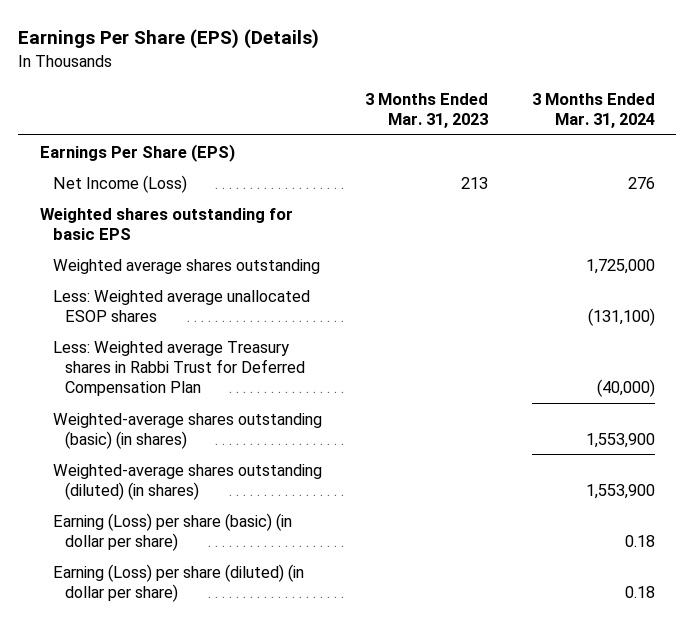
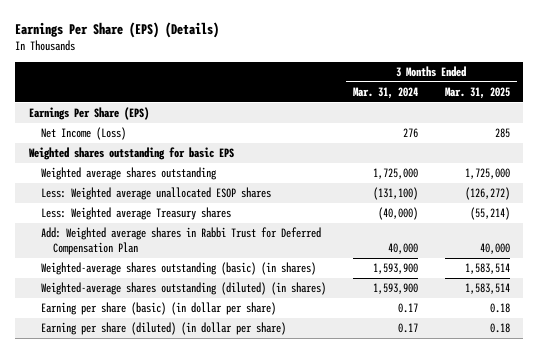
- | 3 Months Ended Mar. 31, 2023 | 3 Months Ended Mar. 31, 2024
+ | 3 Months Ended Mar. 31, 2024 | 3 Months Ended Mar. 31, 2025
- Less: Weighted average Treasury shares in Rabbi Trust for Deferred Compensation Plan | | (40,000)
- Weighted-average shares outstanding (basic) (in shares) | | 1,553,900
- Weighted-average shares outstanding (diluted) (in shares) | | 1,553,900
- Earning (Loss) per share (basic) (in dollar per share) | | 0.18
- Earning (Loss) per share (diluted) (in dollar per share) | | 0.18
+ Less: Weighted average Treasury shares | (40,000) | (55,214)
+ Add: Weighted average shares in Rabbi Trust for Deferred Compensation Plan | 40,000 | 40,000
+ Weighted-average shares outstanding (basic) (in shares) | 1,593,900 | 1,583,514
+ Weighted-average shares outstanding (diluted) (in shares) | 1,593,900 | 1,583,514
+ Earning per share (basic) (in dollar per share) | 0.17 | 0.18
+ Earning per share (diluted) (in dollar per share) | 0.17 | 0.18

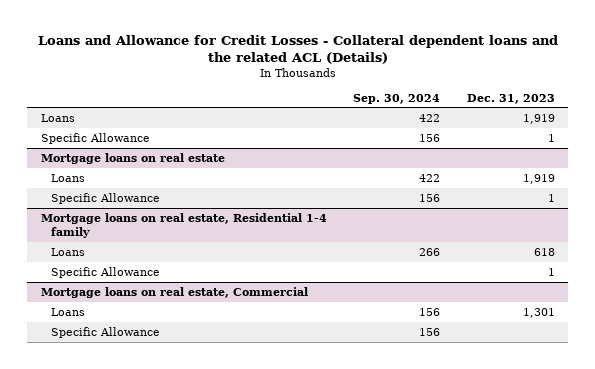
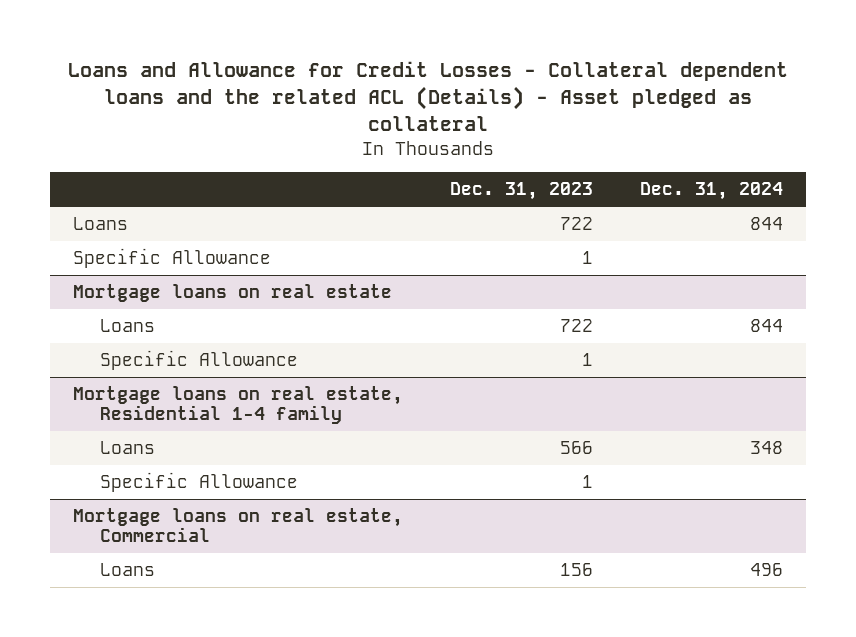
- Loans and Allowance for Credit Losses - Collateral dependent loans and the related ACL (Details)
+ Loans and Allowance for Credit Losses - Collateral dependent loans and the related ACL (Details) - Asset pledged as collateral
- | Sep. 30, 2024 | Dec. 31, 2023
+ | Dec. 31, 2023 | Dec. 31, 2024
- Loans | 422 | 1,919
+ Loans | 722 | 844
@ Mortgage loans on real estate
- Loans | 422 | 1,919
+ Loans | 722 | 844
@ Mortgage loans on real estate, Residential 1-4 family
- Loans | 266 | 618
+ Loans | 566 | 348
@ Mortgage loans on real estate, Commercial
- Loans | 156 | 1,301
- Specific Allowance | 156 |
+ Loans | 156 | 496

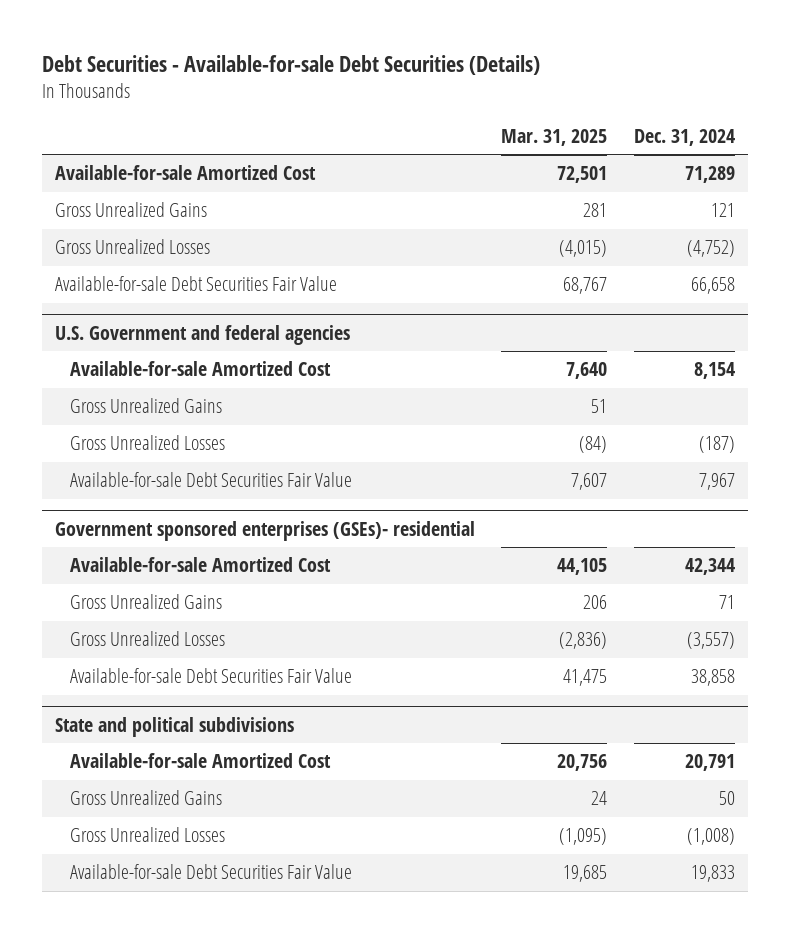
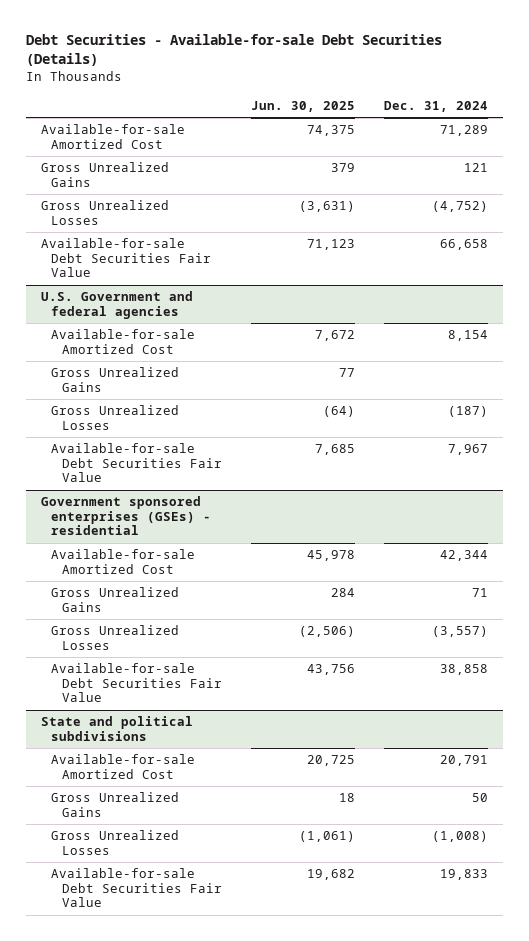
- | Mar. 31, 2025 | Dec. 31, 2024
+ | Jun. 30, 2025 | Dec. 31, 2024
- Government sponsored enterprises (GSEs)- residential
+ Government sponsored enterprises (GSEs) - residential

